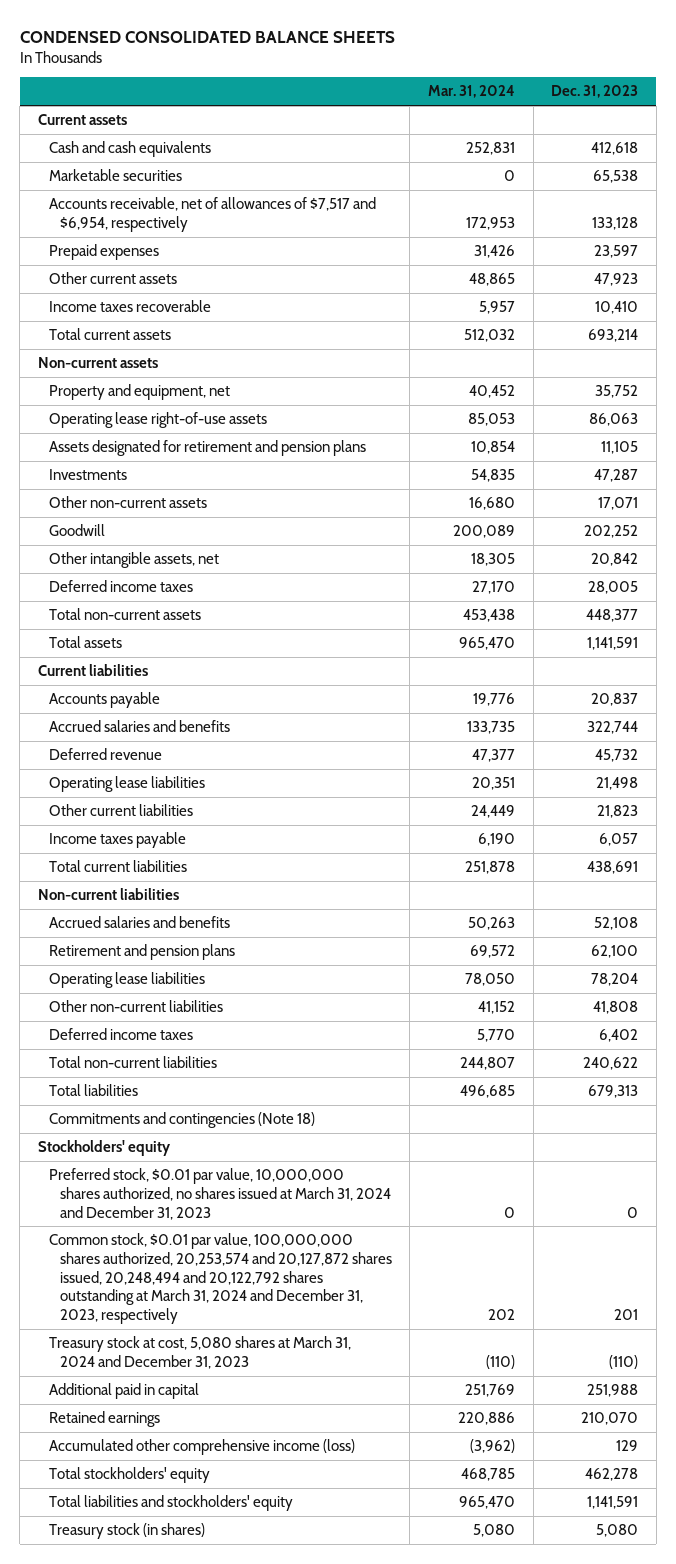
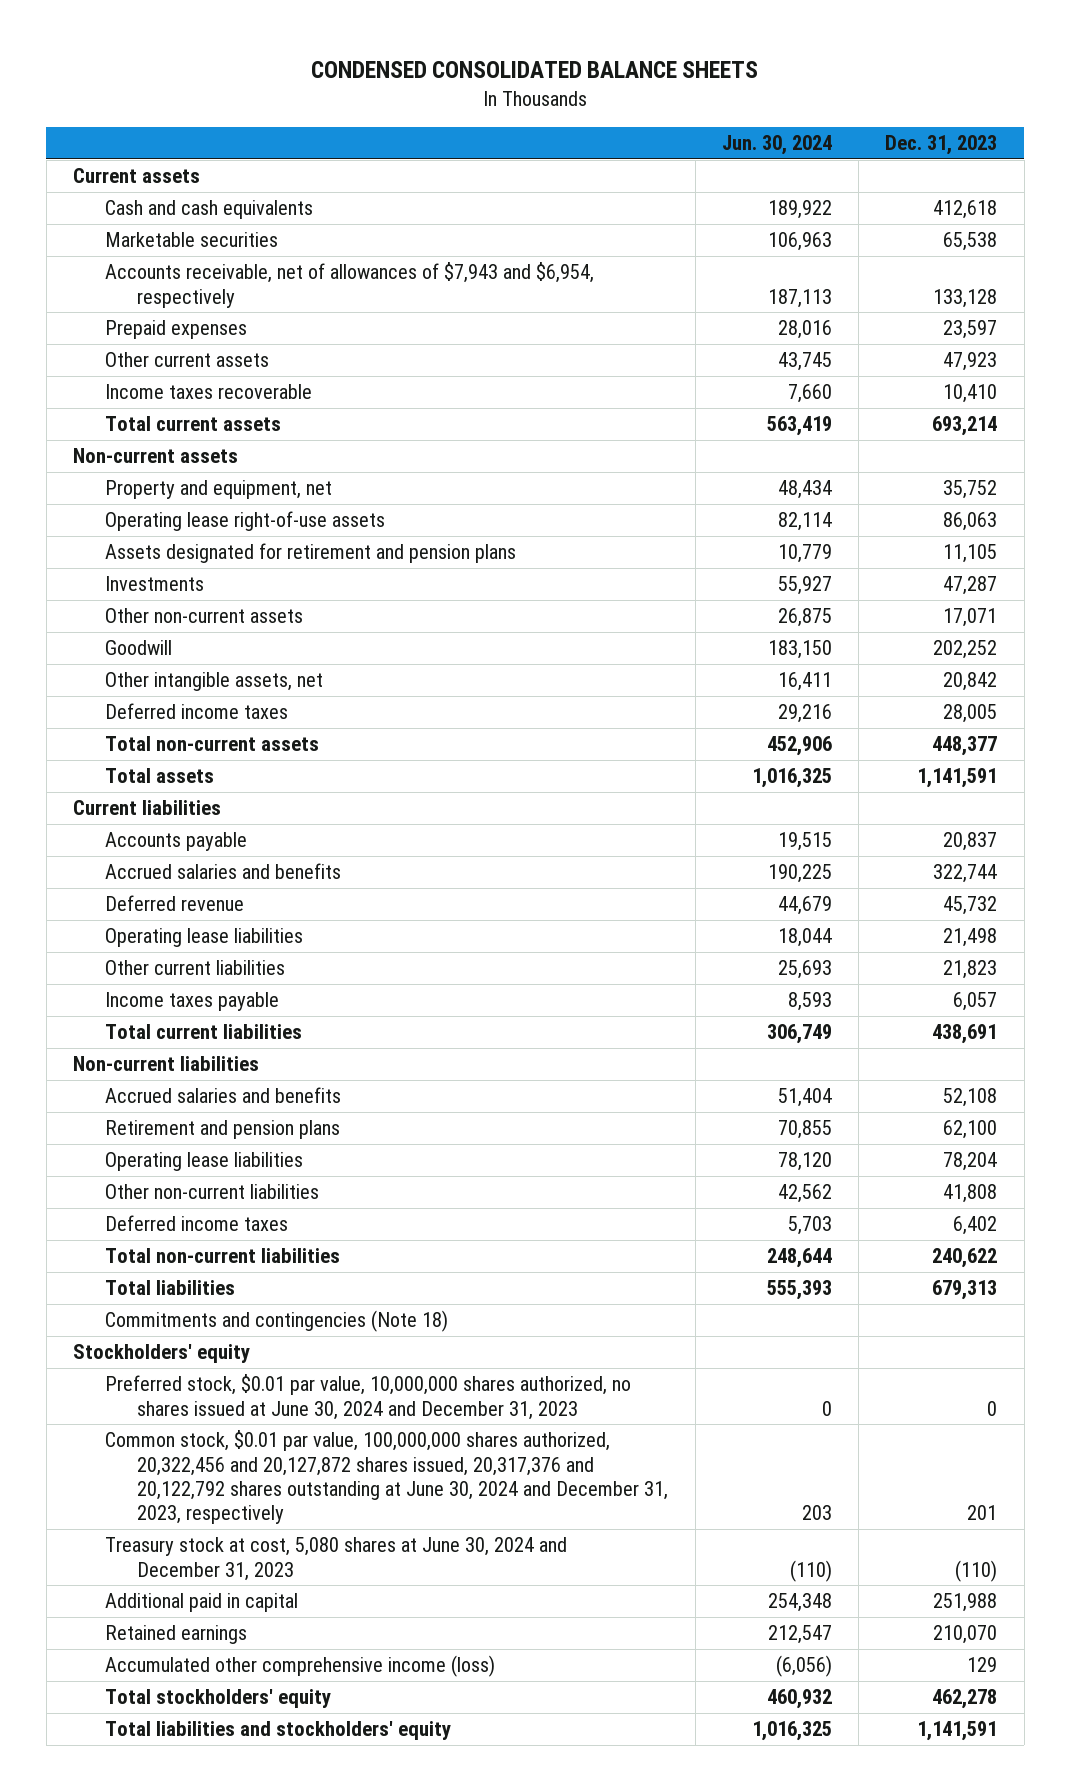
- | Mar. 31, 2024 | Dec. 31, 2023
+ | Jun. 30, 2024 | Dec. 31, 2023
- Accounts receivable, net of allowances of $7,517 and $6,954, respectively | 172,953 | 133,128
+ Accounts receivable, net of allowances of $7,943 and $6,954, respectively | 187,113 | 133,128
- Preferred stock, $0.01 par value, 10,000,000 shares authorized, no shares issued at March 31, 2024 and December 31, 2023 | 0 | 0
- Common stock, $0.01 par value, 100,000,000 shares authorized, 20,253,574 and 20,127,872 shares issued, 20,248,494 and 20,122,792 shares outstanding at March 31, 2024 and December 31, 2023, respectively | 202 | 201
- Treasury stock at cost, 5,080 shares at March 31, 2024 and December 31, 2023 | (110) | (110)
+ Preferred stock, $0.01 par value, 10,000,000 shares authorized, no shares issued at June 30, 2024 and December 31, 2023 | 0 | 0
+ Common stock, $0.01 par value, 100,000,000 shares authorized, 20,322,456 and 20,127,872 shares issued, 20,317,376 and 20,122,792 shares outstanding at June 30, 2024 and December 31, 2023, respectively | 203 | 201
+ Treasury stock at cost, 5,080 shares at June 30, 2024 and December 31, 2023 | (110) | (110)
- Treasury stock (in shares) | 5,080 | 5,080

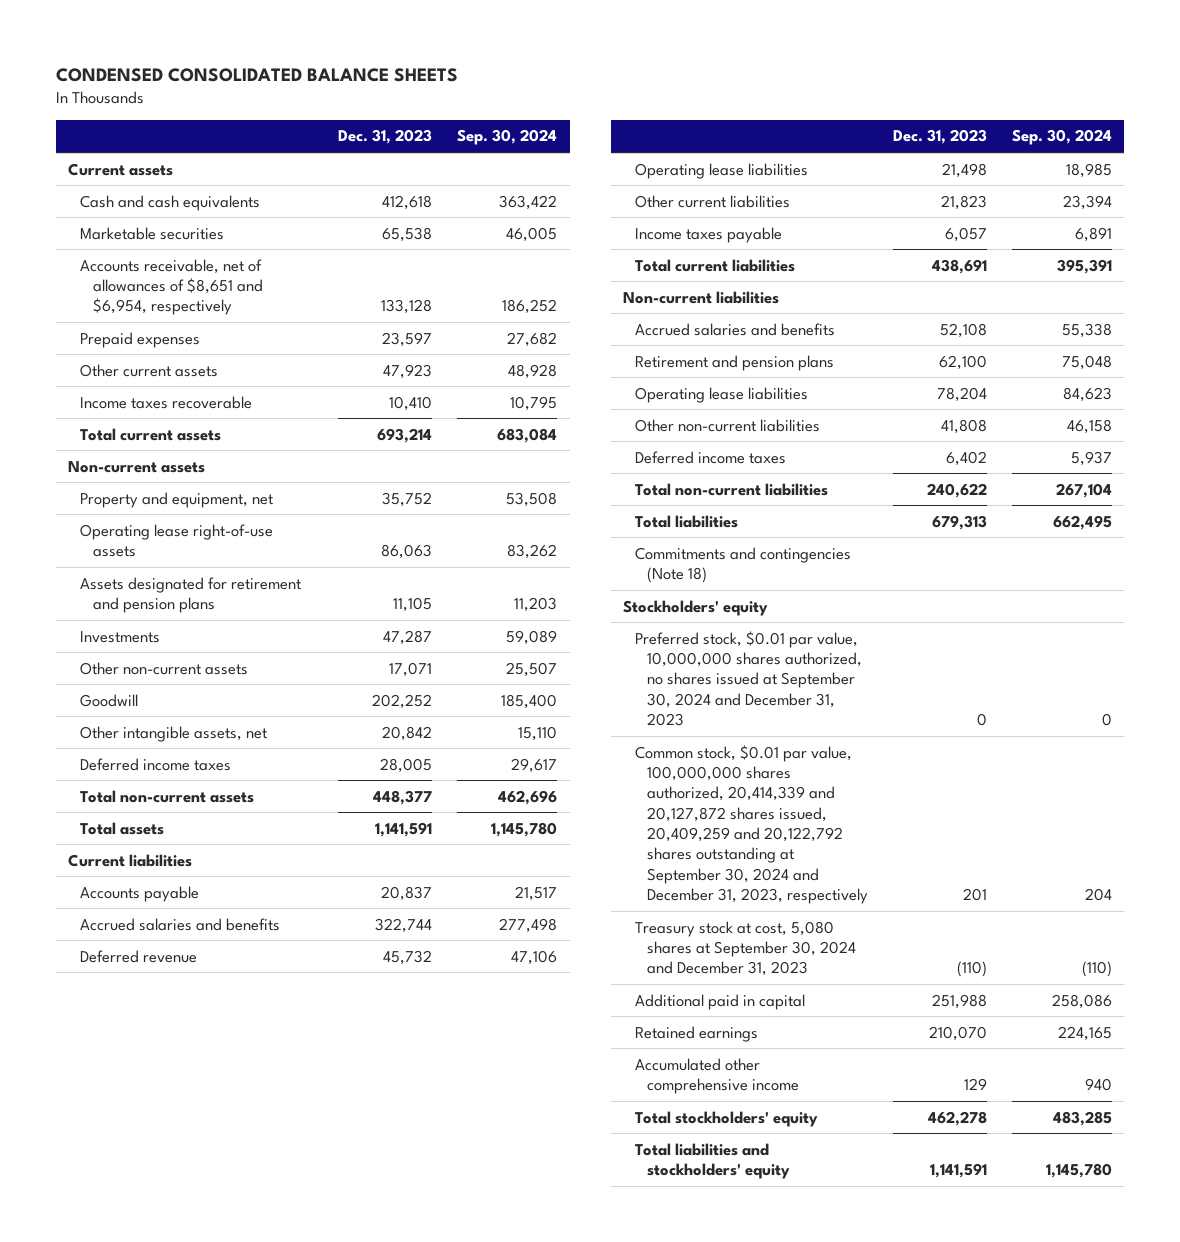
- | Jun. 30, 2024 | Dec. 31, 2023
+ | Dec. 31, 2023 | Sep. 30, 2024
- Accounts receivable, net of allowances of $7,943 and $6,954, respectively | 187,113 | 133,128
+ Accounts receivable, net of allowances of $8,651 and $6,954, respectively | 133,128 | 186,252
- Preferred stock, $0.01 par value, 10,000,000 shares authorized, no shares issued at June 30, 2024 and December 31, 2023 | 0 | 0
- Common stock, $0.01 par value, 100,000,000 shares authorized, 20,322,456 and 20,127,872 shares issued, 20,317,376 and 20,122,792 shares outstanding at June 30, 2024 and December 31, 2023, respectively | 203 | 201
- Treasury stock at cost, 5,080 shares at June 30, 2024 and December 31, 2023 | (110) | (110)
+ Preferred stock, $0.01 par value, 10,000,000 shares authorized, no shares issued at September 30, 2024 and December 31, 2023 | 0 | 0
+ Common stock, $0.01 par value, 100,000,000 shares authorized, 20,414,339 and 20,127,872 shares issued, 20,409,259 and 20,122,792 shares outstanding at September 30, 2024 and December 31, 2023, respectively | 201 | 204
+ Treasury stock at cost, 5,080 shares at September 30, 2024 and December 31, 2023 | (110) | (110)
- Accumulated other comprehensive income (loss) | (6,056) | 129
+ Accumulated other comprehensive income | 129 | 940

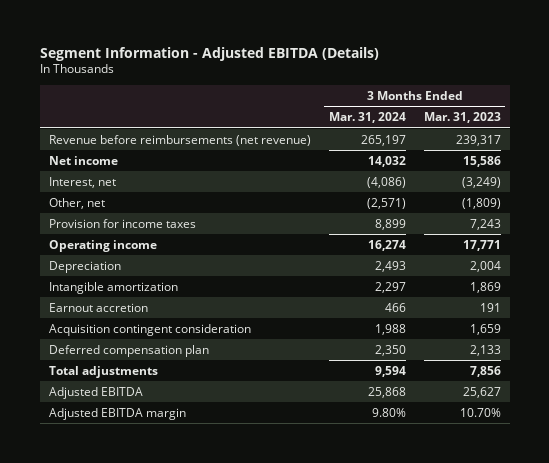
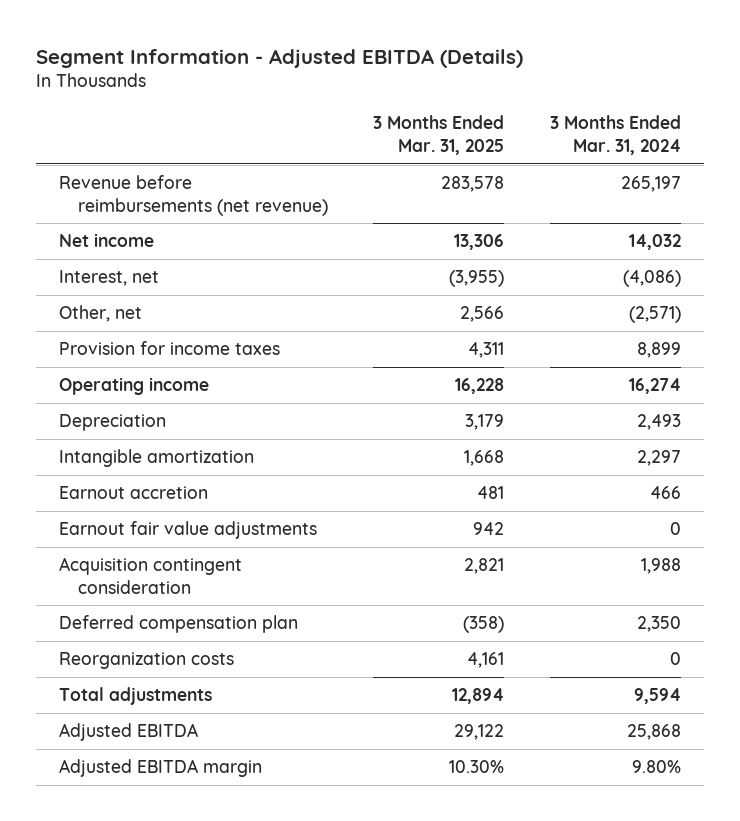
- | 3 Months Ended Mar. 31, 2024 | 3 Months Ended Mar. 31, 2023
+ | 3 Months Ended Mar. 31, 2025 | 3 Months Ended Mar. 31, 2024
+ Earnout fair value adjustments | 942 | 0
+ Reorganization costs | 4,161 | 0

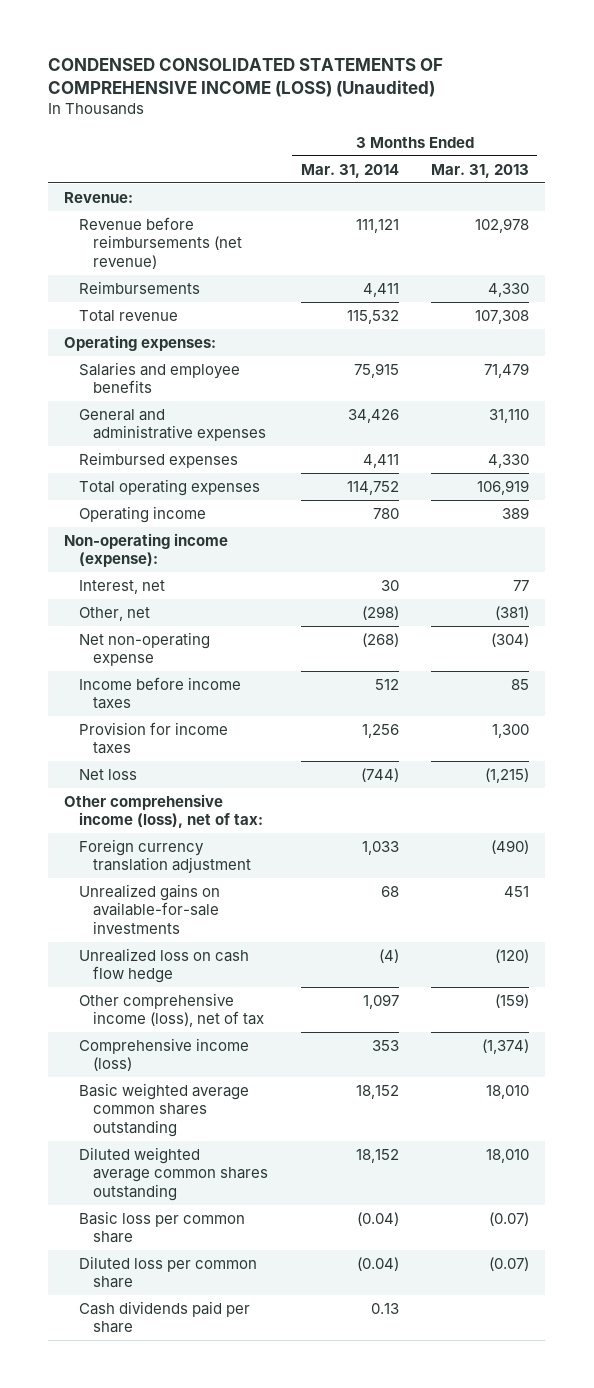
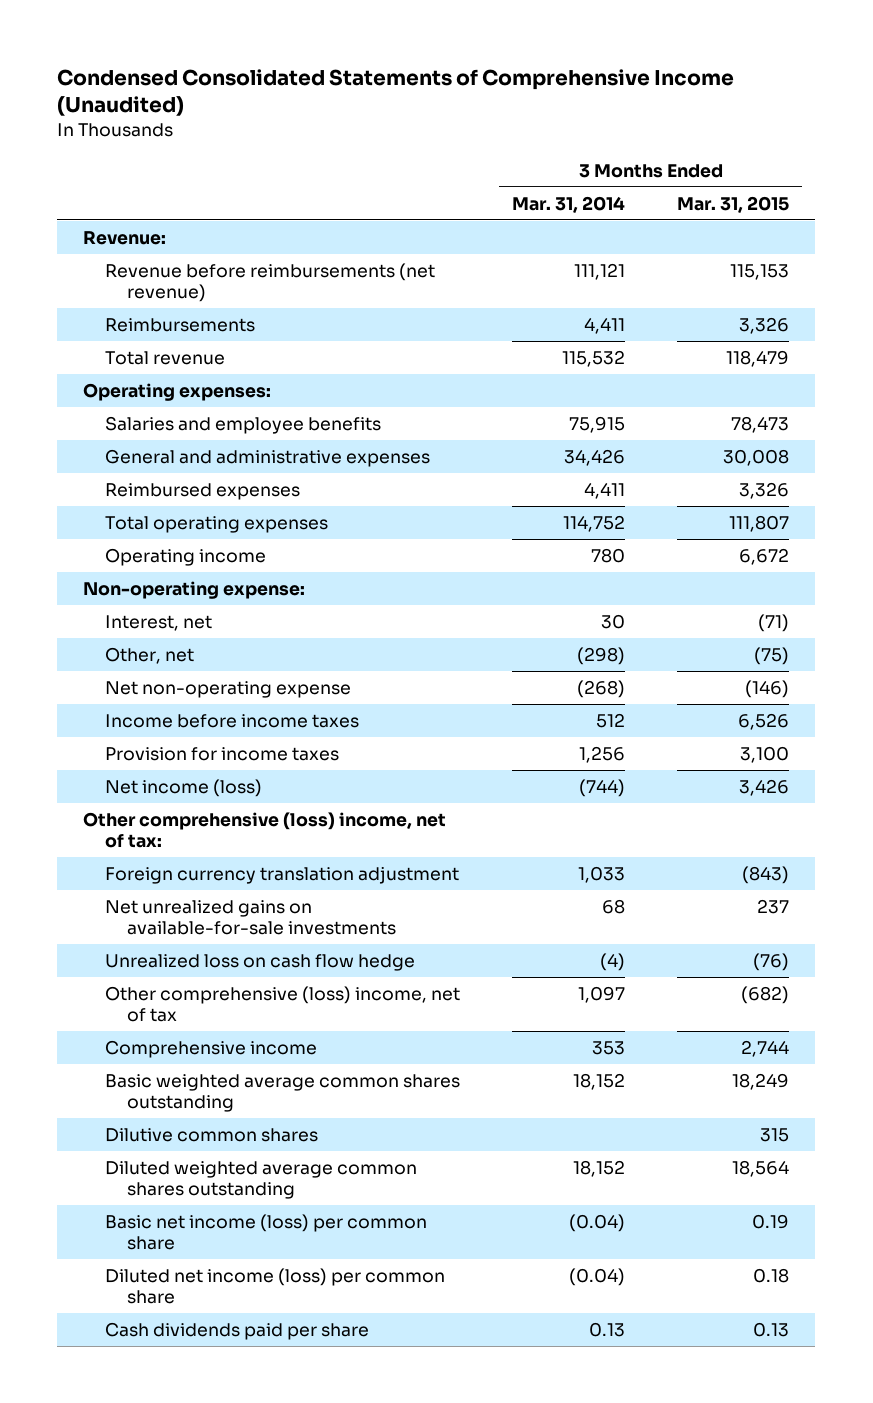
- CONDENSED CONSOLIDATED STATEMENTS OF COMPREHENSIVE INCOME (LOSS) (Unaudited)
+ Condensed Consolidated Statements of Comprehensive Income (Unaudited)
- | 3 Months Ended Mar. 31, 2014 | 3 Months Ended Mar. 31, 2013
+ | 3 Months Ended Mar. 31, 2014 | 3 Months Ended Mar. 31, 2015
- Non-operating income (expense):
+ Non-operating expense:
- Net loss | (744) | (1,215)
- Other comprehensive income (loss), net of tax:
+ Net income (loss) | (744) | 3,426
+ Other comprehensive (loss) income, net of tax:
- Unrealized gains on available-for-sale investments | 68 | 451
+ Net unrealized gains on available-for-sale investments | 68 | 237
- Other comprehensive income (loss), net of tax | 1,097 | (159)
- Comprehensive income (loss) | 353 | (1,374)
+ Other comprehensive (loss) income, net of tax | 1,097 | (682)
+ Comprehensive income | 353 | 2,744
+ Dilutive common shares | | 315
- Basic loss per common share | (0.04) | (0.07)
- Diluted loss per common share | (0.04) | (0.07)
+ Basic net income (loss) per common share | (0.04) | 0.19
+ Diluted net income (loss) per common share | (0.04) | 0.18

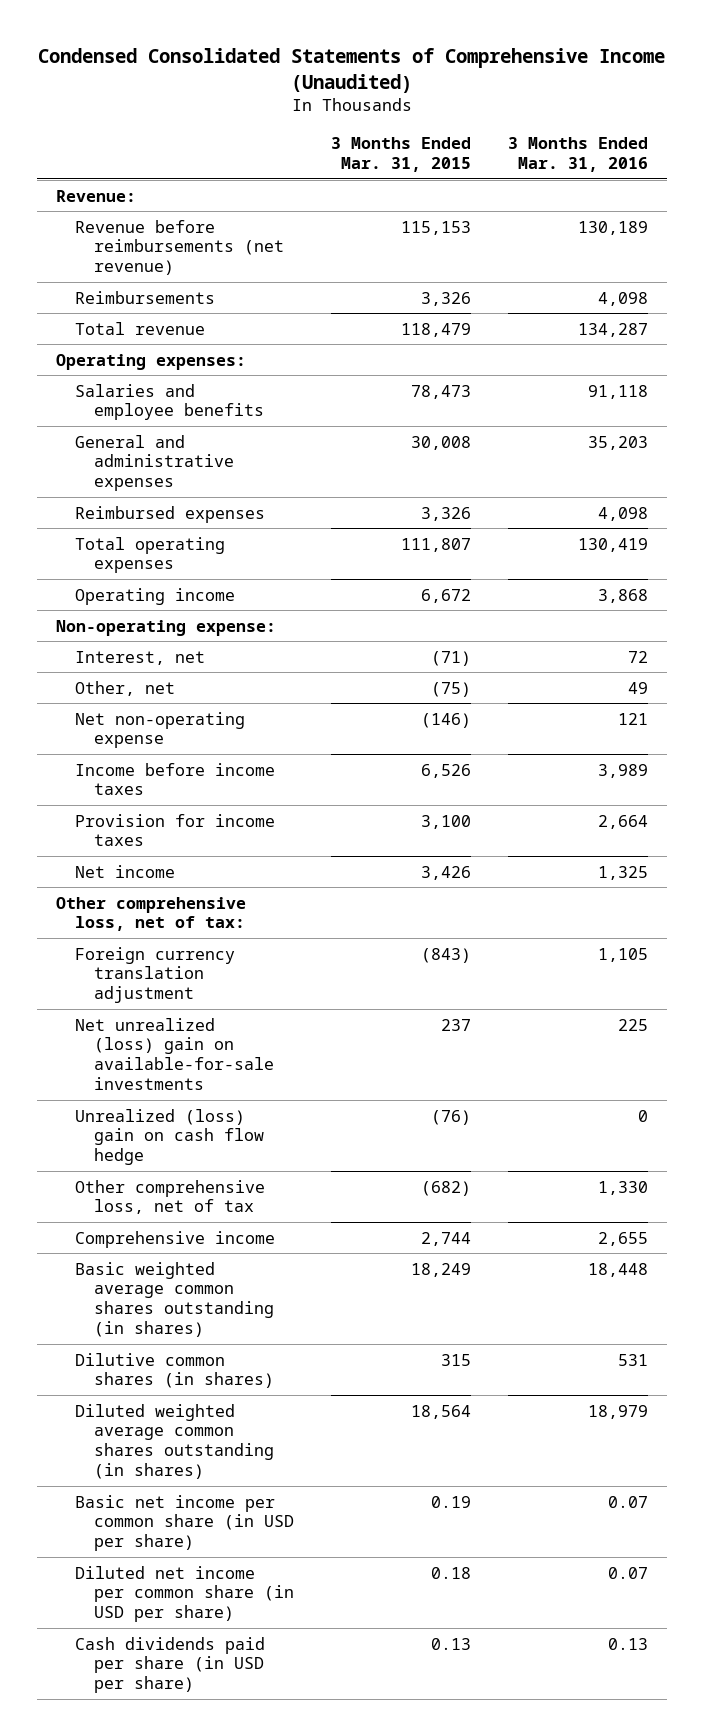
- | 3 Months Ended Mar. 31, 2014 | 3 Months Ended Mar. 31, 2015
+ | 3 Months Ended Mar. 31, 2015 | 3 Months Ended Mar. 31, 2016
- Net income (loss) | (744) | 3,426
- Other comprehensive (loss) income, net of tax:
+ Net income | 3,426 | 1,325
+ Other comprehensive loss, net of tax:
- Net unrealized gains on available-for-sale investments | 68 | 237
- Unrealized loss on cash flow hedge | (4) | (76)
- Other comprehensive (loss) income, net of tax | 1,097 | (682)
+ Net unrealized (loss) gain on available-for-sale investments | 237 | 225
+ Unrealized (loss) gain on cash flow hedge | (76) | 0
+ Other comprehensive loss, net of tax | (682) | 1,330
- Basic weighted average common shares outstanding | 18,152 | 18,249
- Dilutive common shares | | 315
- Diluted weighted average common shares outstanding | 18,152 | 18,564
- Basic net income (loss) per common share | (0.04) | 0.19
- Diluted net income (loss) per common share | (0.04) | 0.18
- Cash dividends paid per share | 0.13 | 0.13
+ Basic weighted average common shares outstanding (in shares) | 18,249 | 18,448
+ Dilutive common shares (in shares) | 315 | 531
+ Diluted weighted average common shares outstanding (in shares) | 18,564 | 18,979
+ Basic net income per common share (in USD per share) | 0.19 | 0.07
+ Diluted net income per common share (in USD per share) | 0.18 | 0.07
+ Cash dividends paid per share (in USD per share) | 0.13 | 0.13

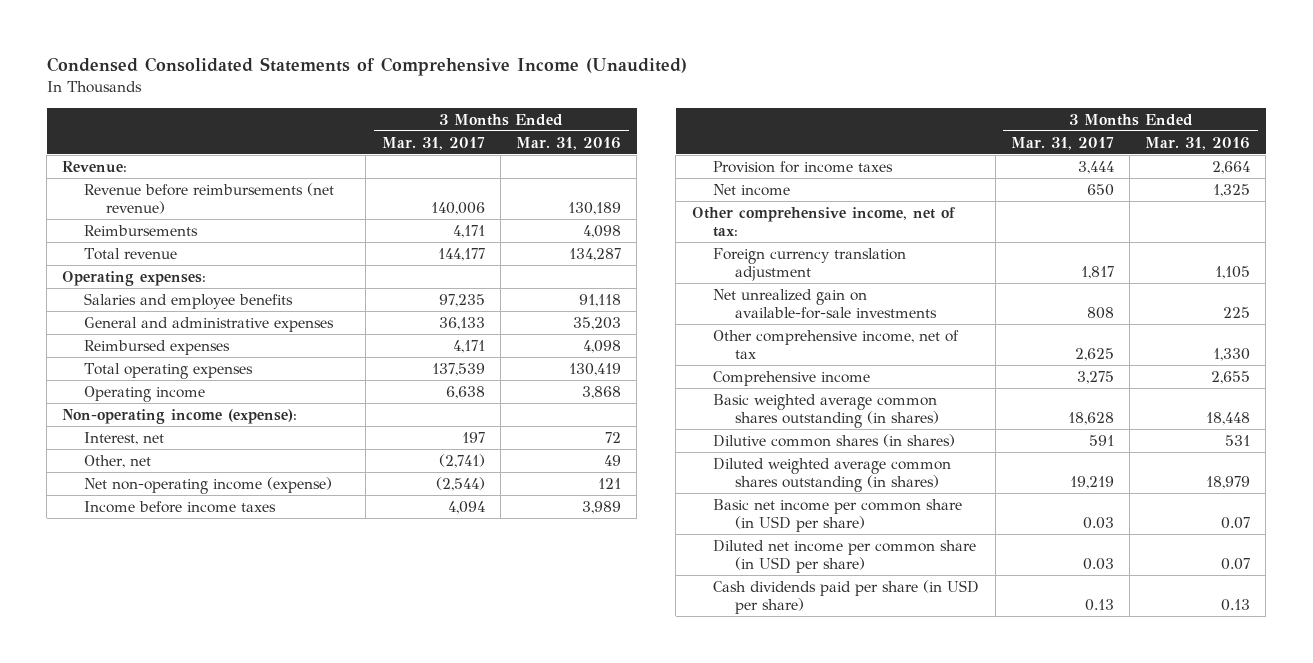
- | 3 Months Ended Mar. 31, 2015 | 3 Months Ended Mar. 31, 2016
+ | 3 Months Ended Mar. 31, 2017 | 3 Months Ended Mar. 31, 2016
- Non-operating expense:
+ Non-operating income (expense):
- Net non-operating expense | (146) | 121
+ Net non-operating income (expense) | (2,544) | 121
- Other comprehensive loss, net of tax:
+ Other comprehensive income, net of tax:
- Net unrealized (loss) gain on available-for-sale investments | 237 | 225
- Unrealized (loss) gain on cash flow hedge | (76) | 0
- Other comprehensive loss, net of tax | (682) | 1,330
+ Net unrealized gain on available-for-sale investments | 808 | 225
+ Other comprehensive income, net of tax | 2,625 | 1,330

